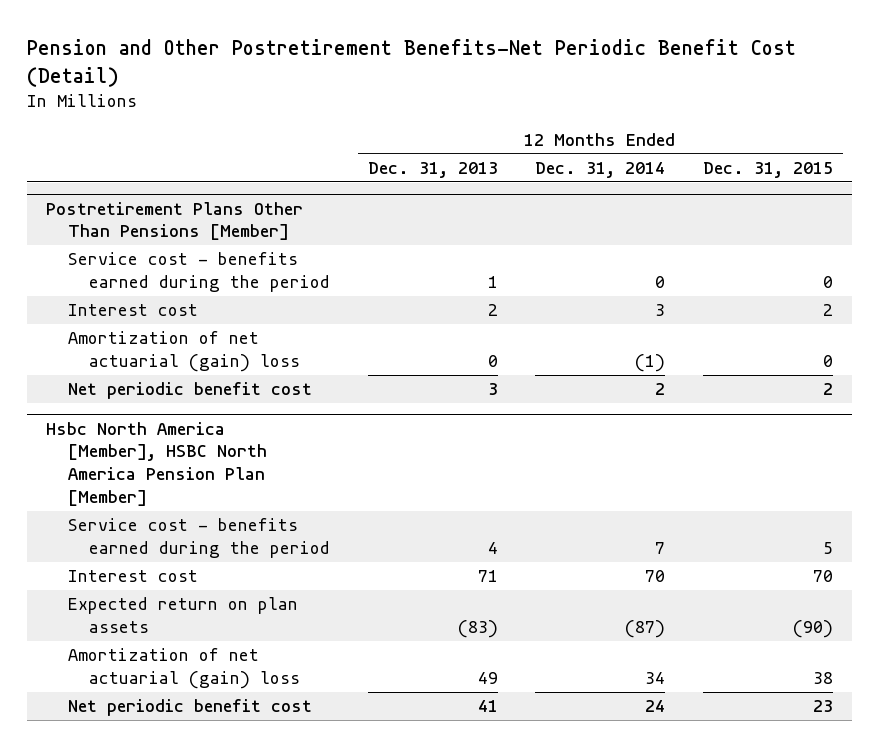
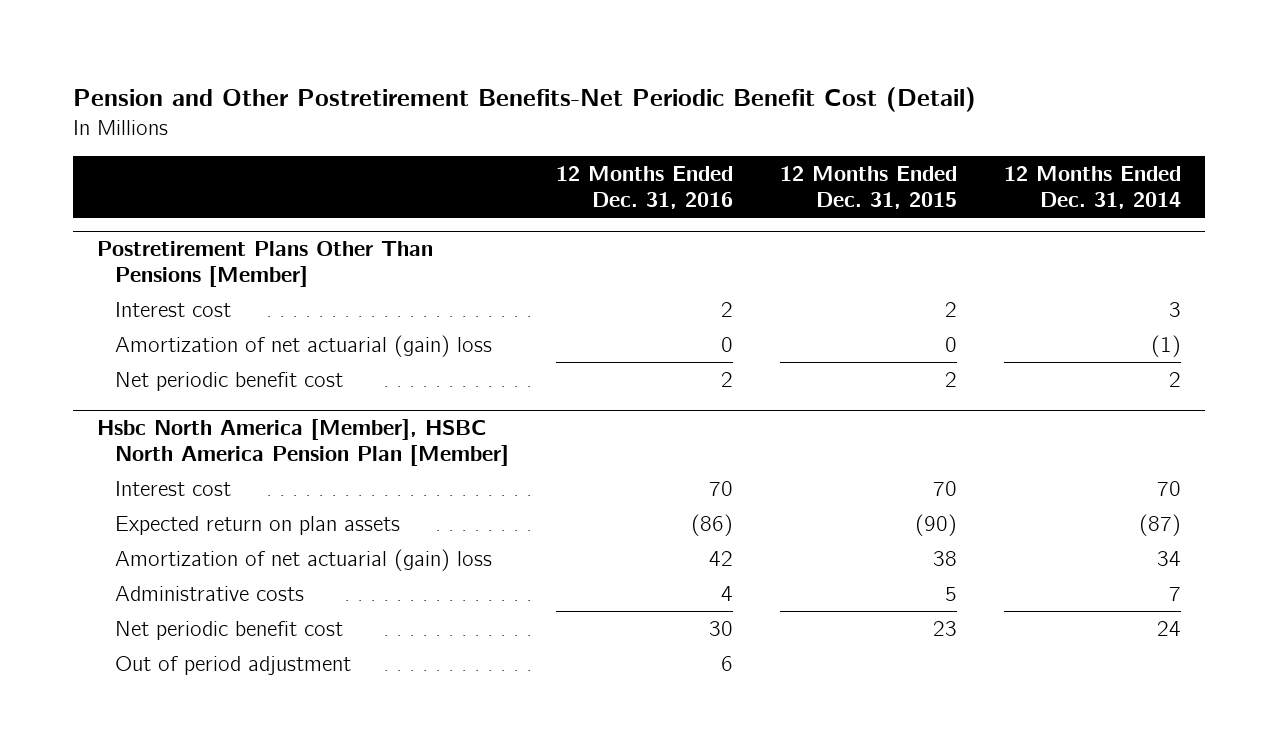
- | 12 Months Ended Dec. 31, 2013 | 12 Months Ended Dec. 31, 2014 | 12 Months Ended Dec. 31, 2015
+ | 12 Months Ended Dec. 31, 2016 | 12 Months Ended Dec. 31, 2015 | 12 Months Ended Dec. 31, 2014
@ Postretirement Plans Other Than Pensions [Member]
- Service cost - benefits earned during the period | 1 | 0 | 0
@ Hsbc North America [Member], HSBC North America Pension Plan [Member]
- Service cost - benefits earned during the period | 4 | 7 | 5
+ Administrative costs | 4 | 5 | 7
+ Out of period adjustment | 6 | |

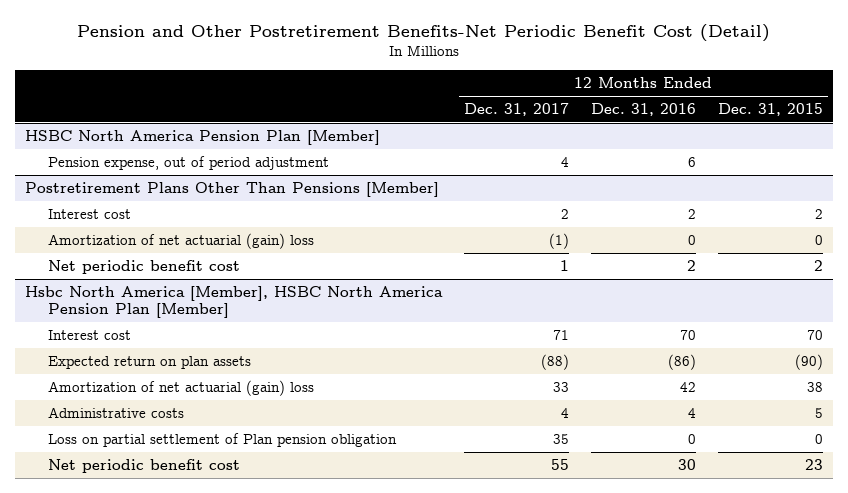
- | 12 Months Ended Dec. 31, 2016 | 12 Months Ended Dec. 31, 2015 | 12 Months Ended Dec. 31, 2014
+ | 12 Months Ended Dec. 31, 2017 | 12 Months Ended Dec. 31, 2016 | 12 Months Ended Dec. 31, 2015
+ HSBC North America Pension Plan [Member]
+ Pension expense, out of period adjustment | 4 | 6 |
@ Hsbc North America [Member], HSBC North America Pension Plan [Member]
+ Loss on partial settlement of Plan pension obligation | 35 | 0 | 0
- Out of period adjustment | 6 | |

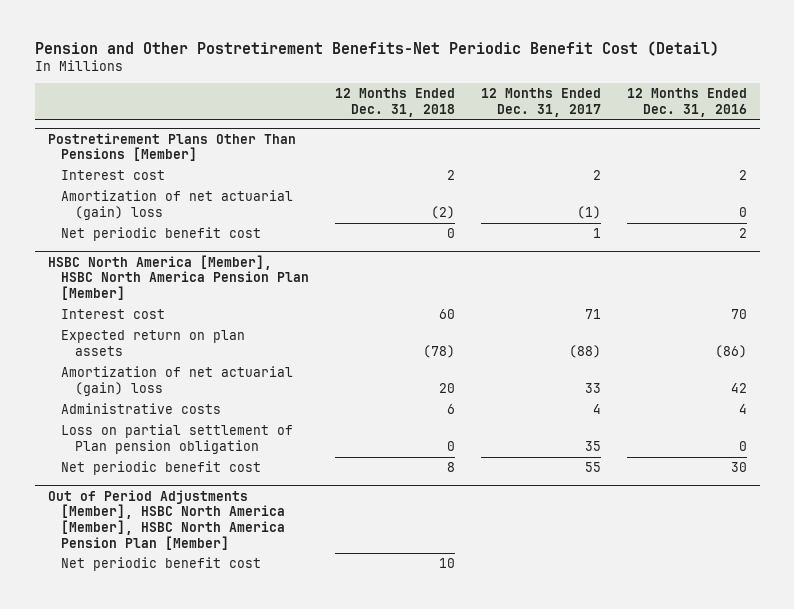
- | 12 Months Ended Dec. 31, 2017 | 12 Months Ended Dec. 31, 2016 | 12 Months Ended Dec. 31, 2015
+ | 12 Months Ended Dec. 31, 2018 | 12 Months Ended Dec. 31, 2017 | 12 Months Ended Dec. 31, 2016
- HSBC North America Pension Plan [Member]
- Pension expense, out of period adjustment | 4 | 6 |
- Hsbc North America [Member], HSBC North America Pension Plan [Member]
+ HSBC North America [Member], HSBC North America Pension Plan [Member]
+ Out of Period Adjustments [Member], HSBC North America [Member], HSBC North America Pension Plan [Member]
+ Net periodic benefit cost | 10 | |

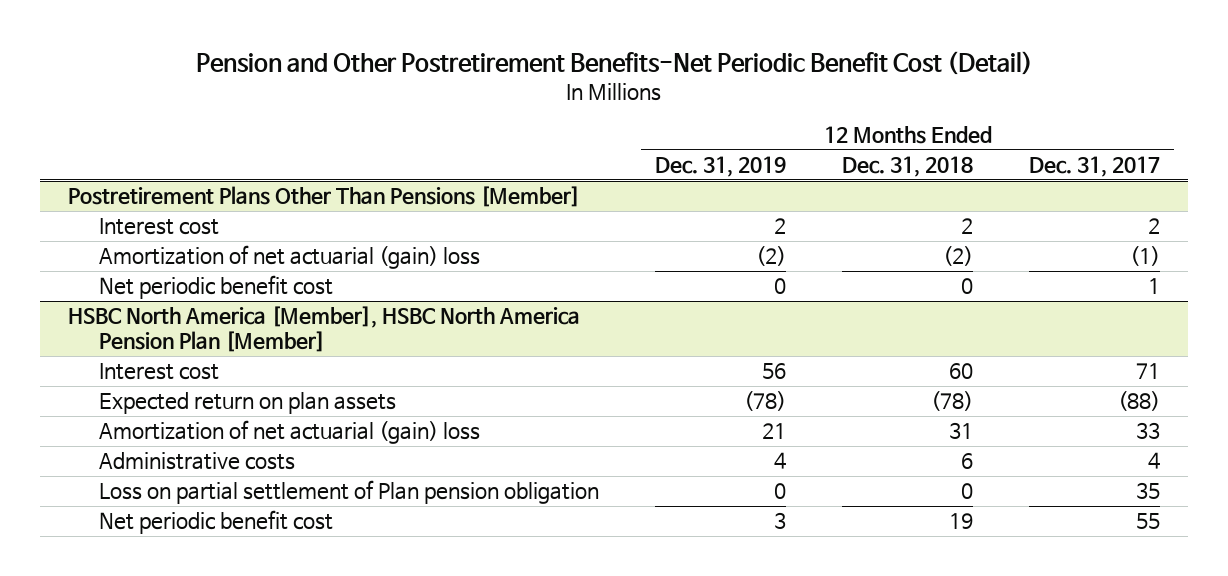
- | 12 Months Ended Dec. 31, 2018 | 12 Months Ended Dec. 31, 2017 | 12 Months Ended Dec. 31, 2016
+ | 12 Months Ended Dec. 31, 2019 | 12 Months Ended Dec. 31, 2018 | 12 Months Ended Dec. 31, 2017
@ HSBC North America [Member], HSBC North America Pension Plan [Member]
- Amortization of net actuarial (gain) loss | 20 | 33 | 42
+ Amortization of net actuarial (gain) loss | 21 | 31 | 33
- Net periodic benefit cost | 8 | 55 | 30
- Out of Period Adjustments [Member], HSBC North America [Member], HSBC North America Pension Plan [Member]
- Net periodic benefit cost | 10 | |
@ HSBC North America [Member], HSBC North America Pension Plan [Member]
+ Net periodic benefit cost | 3 | 19 | 55

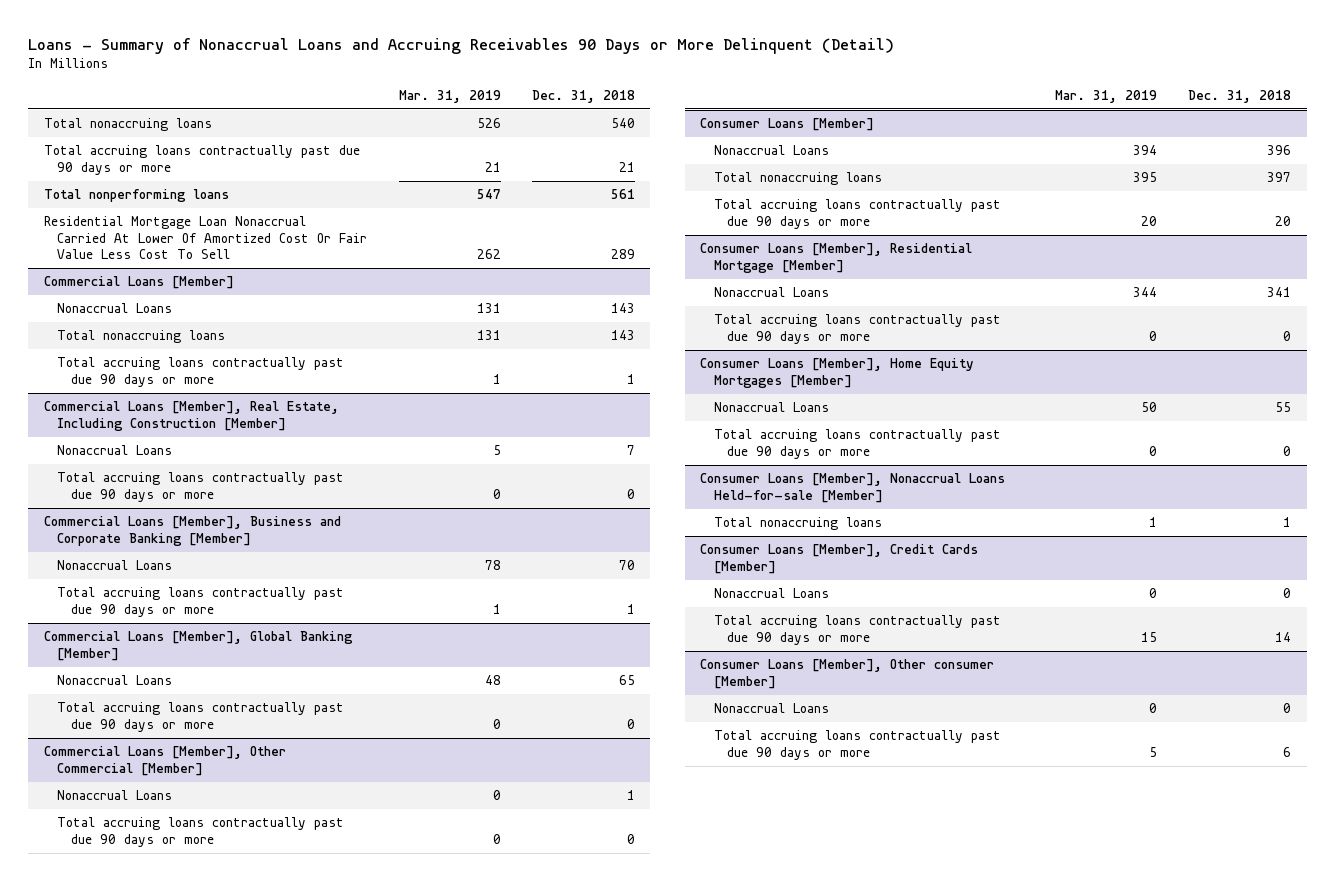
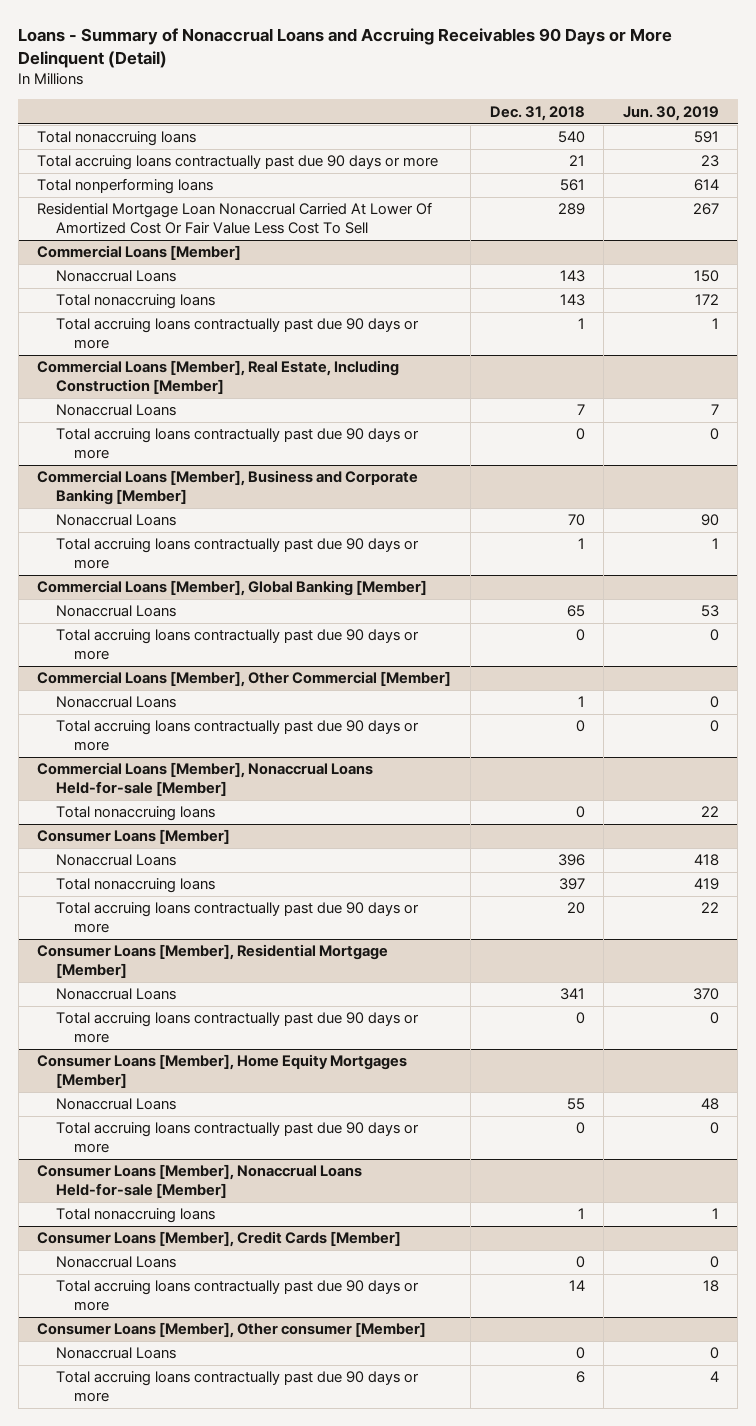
- | Mar. 31, 2019 | Dec. 31, 2018
+ | Dec. 31, 2018 | Jun. 30, 2019
+ Commercial Loans [Member], Nonaccrual Loans Held-for-sale [Member]
+ Total nonaccruing loans | 0 | 22

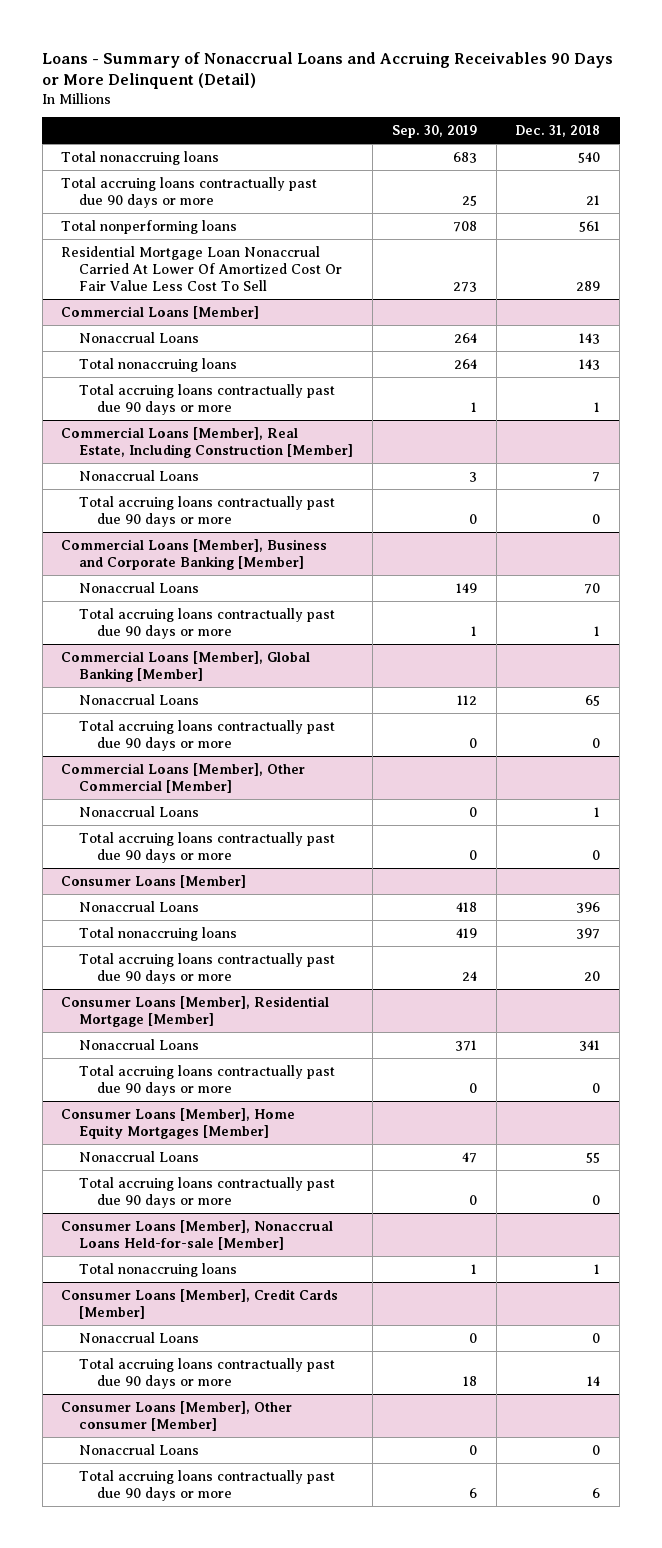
- | Dec. 31, 2018 | Jun. 30, 2019
+ | Sep. 30, 2019 | Dec. 31, 2018
- Commercial Loans [Member], Nonaccrual Loans Held-for-sale [Member]
- Total nonaccruing loans | 0 | 22

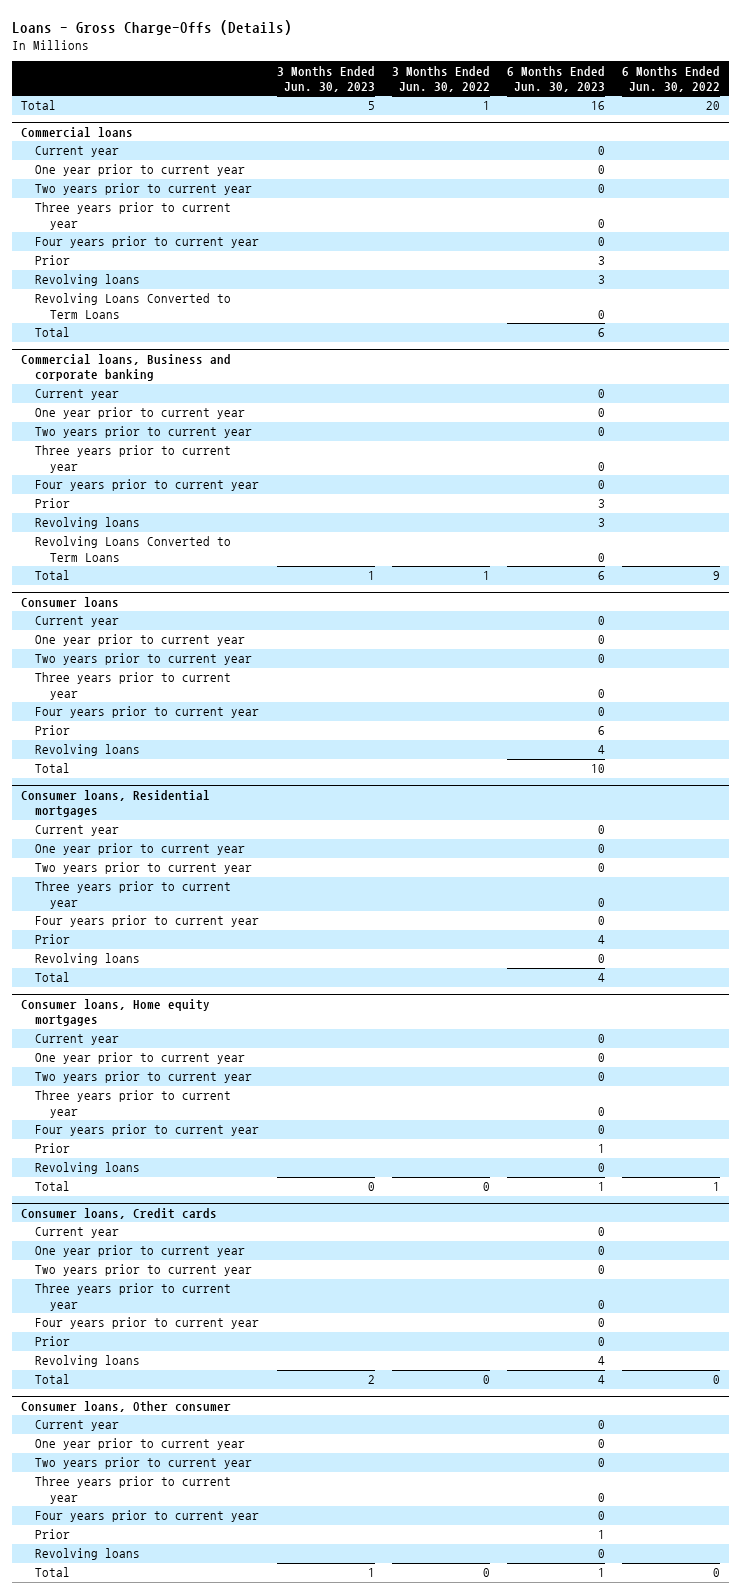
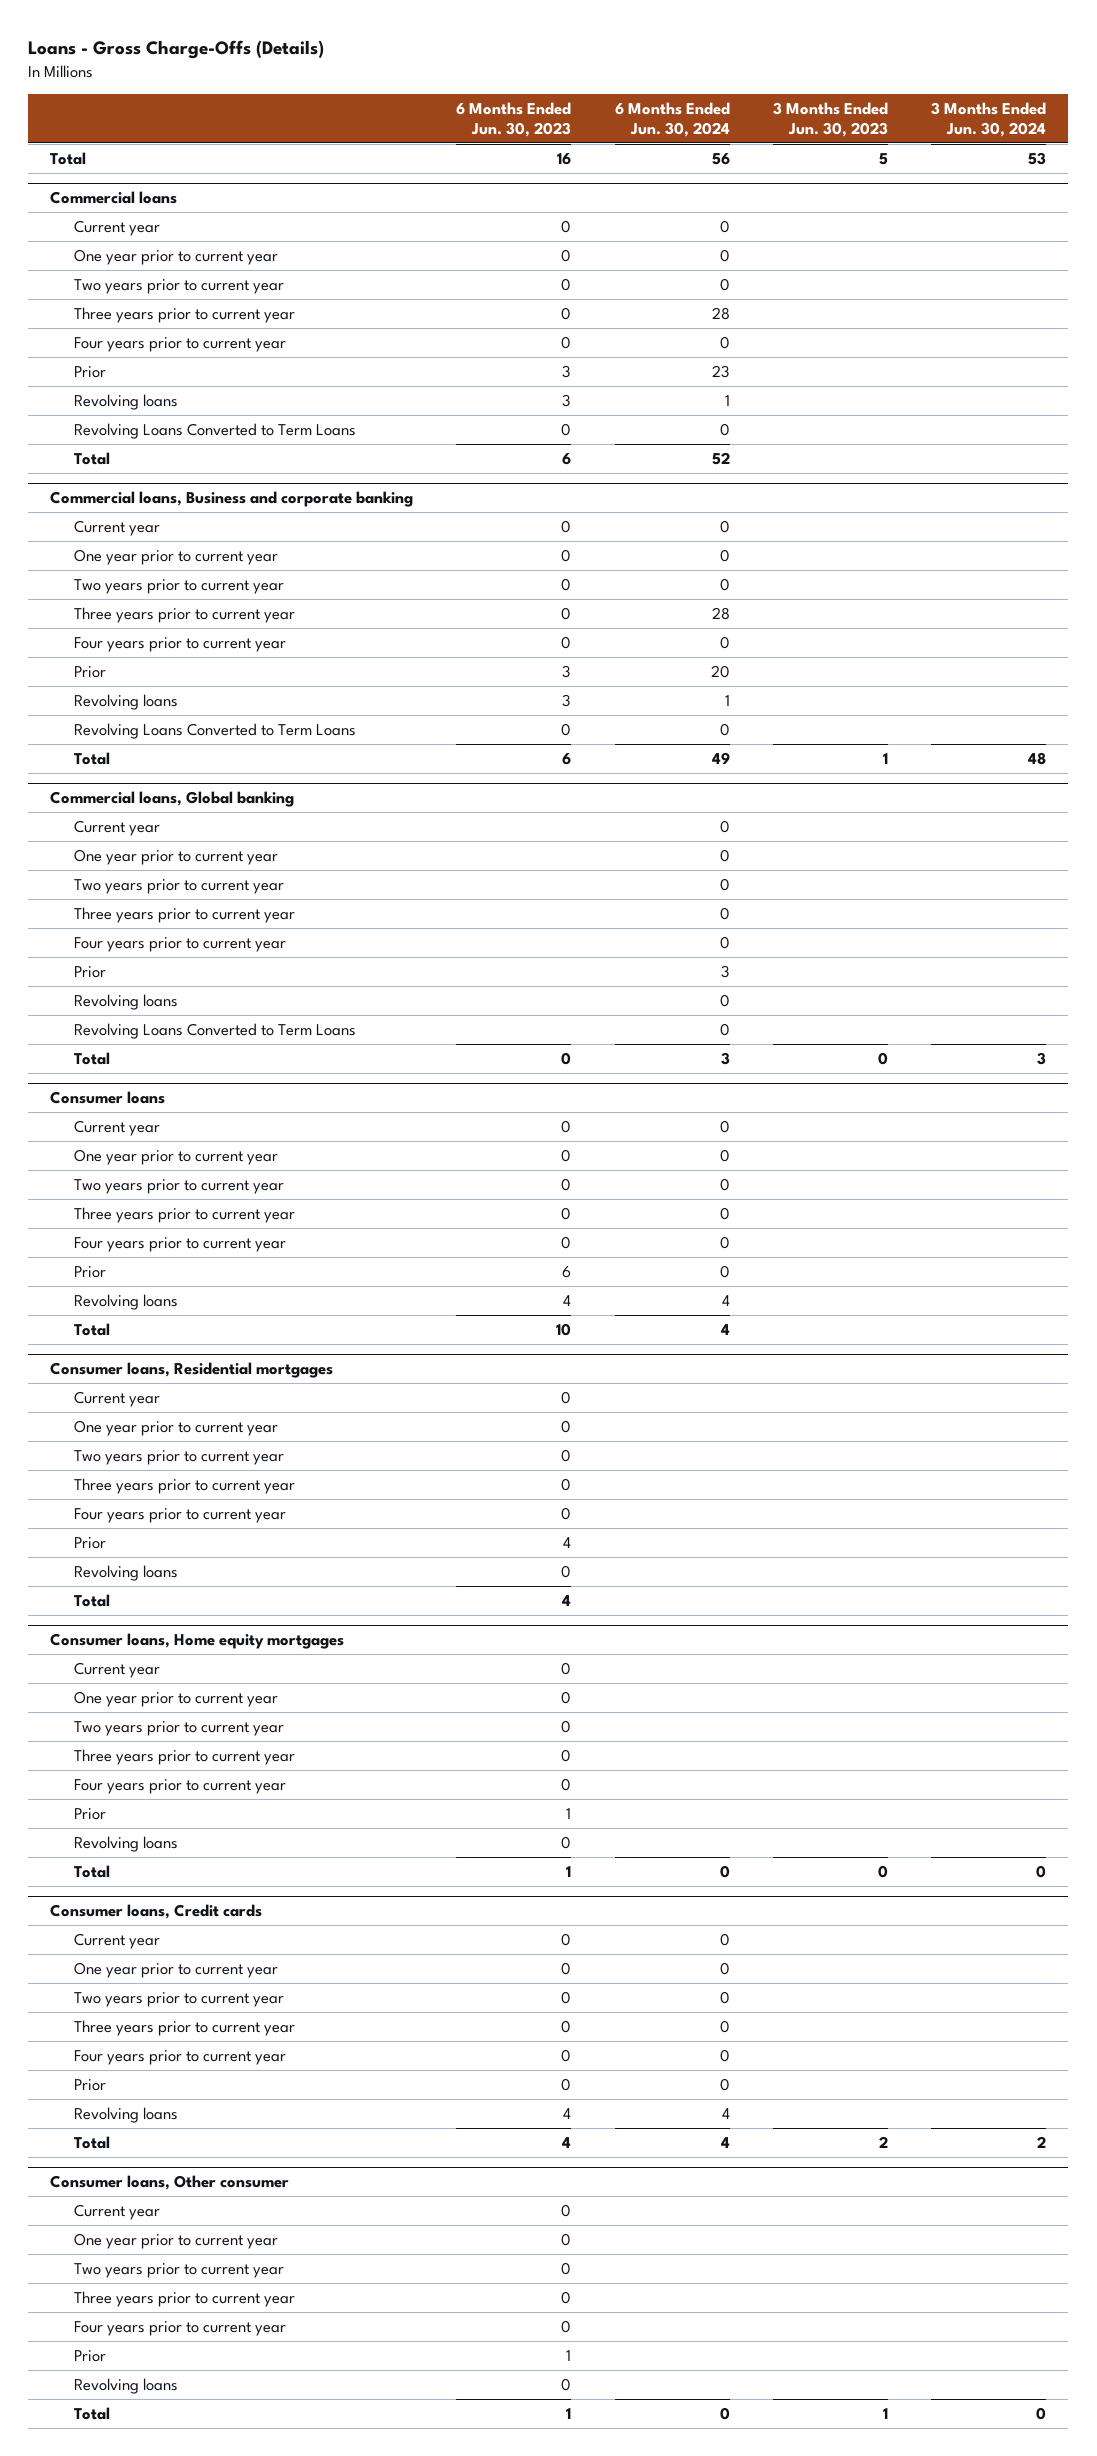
- | 3 Months Ended Jun. 30, 2023 | 3 Months Ended Jun. 30, 2022 | 6 Months Ended Jun. 30, 2023 | 6 Months Ended Jun. 30, 2022
+ | 6 Months Ended Jun. 30, 2023 | 6 Months Ended Jun. 30, 2024 | 3 Months Ended Jun. 30, 2023 | 3 Months Ended Jun. 30, 2024
+ Commercial loans, Global banking
+ Current year | | 0 | |
+ One year prior to current year | | 0 | |
+ Two years prior to current year | | 0 | |
+ Three years prior to current year | | 0 | |
+ Four years prior to current year | | 0 | |
+ Prior | | 3 | |
+ Revolving loans | | 0 | |
+ Revolving Loans Converted to Term Loans | | 0 | |
+ Total | 0 | 3 | 0 | 3

